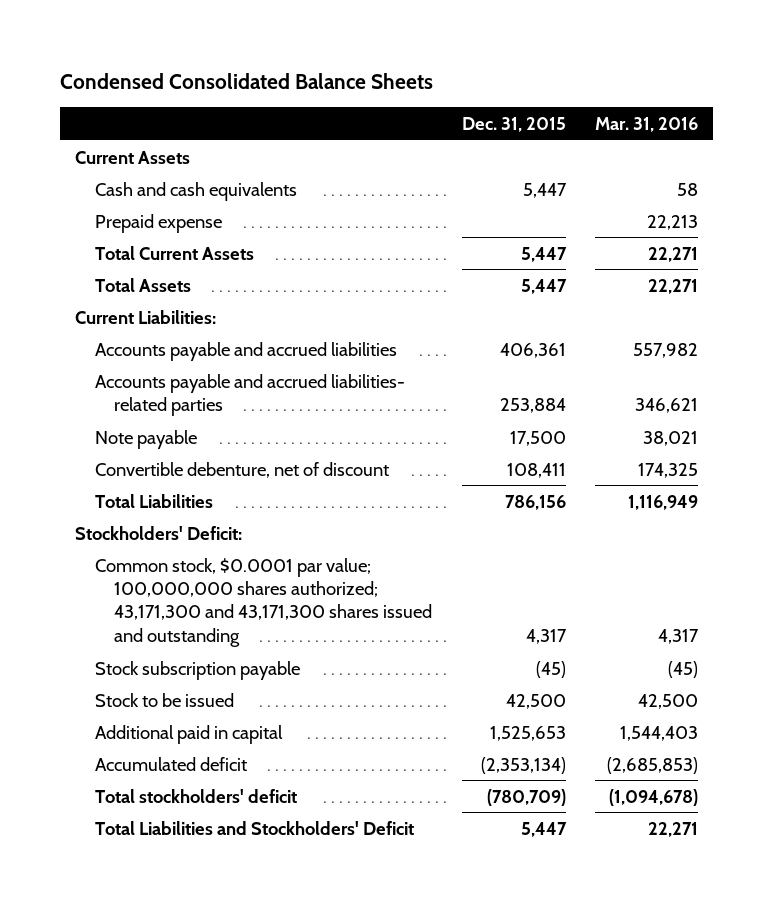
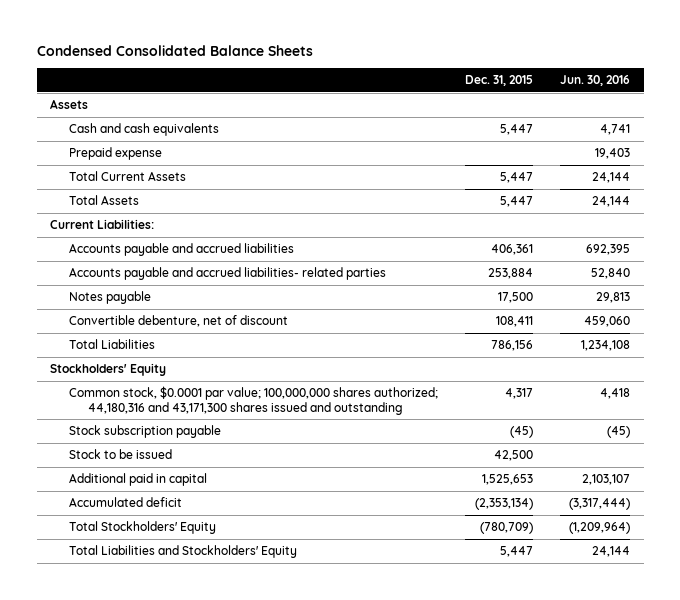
- | Dec. 31, 2015 | Mar. 31, 2016
+ | Dec. 31, 2015 | Jun. 30, 2016
- Current Assets
+ Assets
- Note payable | 17,500 | 38,021
+ Notes payable | 17,500 | 29,813
- Stockholders' Deficit:
- Common stock, $0.0001 par value; 100,000,000 shares authorized; 43,171,300 and 43,171,300 shares issued and outstanding | 4,317 | 4,317
+ Stockholders' Equity
+ Common stock, $0.0001 par value; 100,000,000 shares authorized; 44,180,316 and 43,171,300 shares issued and outstanding | 4,317 | 4,418
- Total stockholders' deficit | (780,709) | (1,094,678)
- Total Liabilities and Stockholders' Deficit | 5,447 | 22,271
+ Total Stockholders' Equity | (780,709) | (1,209,964)
+ Total Liabilities and Stockholders' Equity | 5,447 | 24,144

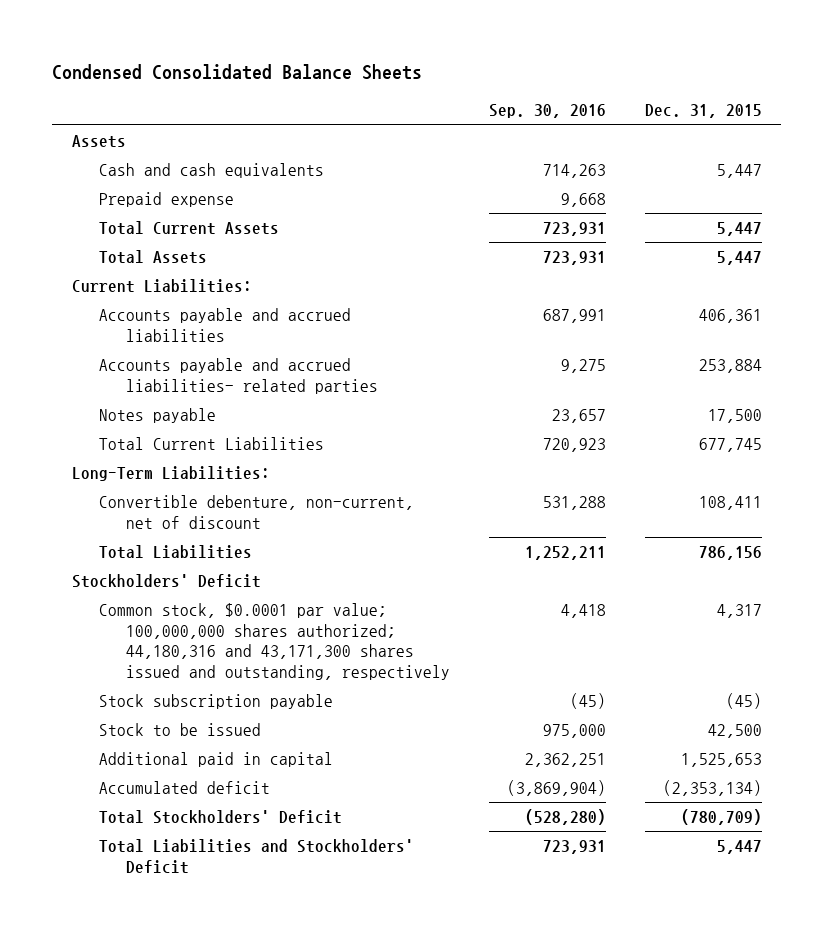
- | Dec. 31, 2015 | Jun. 30, 2016
+ | Sep. 30, 2016 | Dec. 31, 2015
- Convertible debenture, net of discount | 108,411 | 459,060
+ Total Current Liabilities | 720,923 | 677,745
+ Long-Term Liabilities:
+ Convertible debenture, non-current, net of discount | 531,288 | 108,411
- Stockholders' Equity
- Common stock, $0.0001 par value; 100,000,000 shares authorized; 44,180,316 and 43,171,300 shares issued and outstanding | 4,317 | 4,418
+ Stockholders' Deficit
+ Common stock, $0.0001 par value; 100,000,000 shares authorized; 44,180,316 and 43,171,300 shares issued and outstanding, respectively | 4,418 | 4,317
- Total Stockholders' Equity | (780,709) | (1,209,964)
- Total Liabilities and Stockholders' Equity | 5,447 | 24,144
+ Total Stockholders' Deficit | (528,280) | (780,709)
+ Total Liabilities and Stockholders' Deficit | 723,931 | 5,447

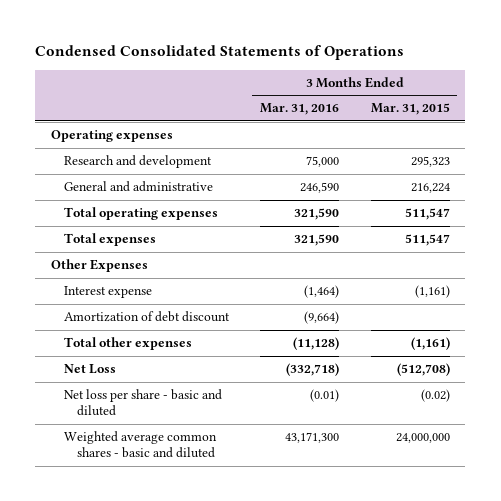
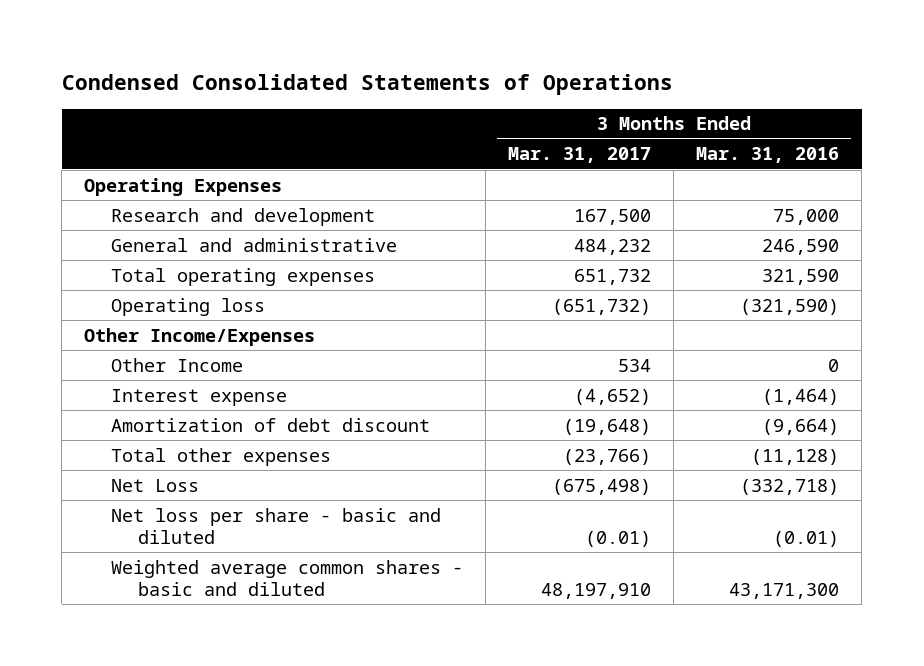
- | 3 Months Ended Mar. 31, 2016 | 3 Months Ended Mar. 31, 2015
+ | 3 Months Ended Mar. 31, 2017 | 3 Months Ended Mar. 31, 2016
- Operating expenses
+ Operating Expenses
- Total expenses | 321,590 | 511,547
- Other Expenses
+ Operating loss | (651,732) | (321,590)
+ Other Income/Expenses
+ Other Income | 534 | 0

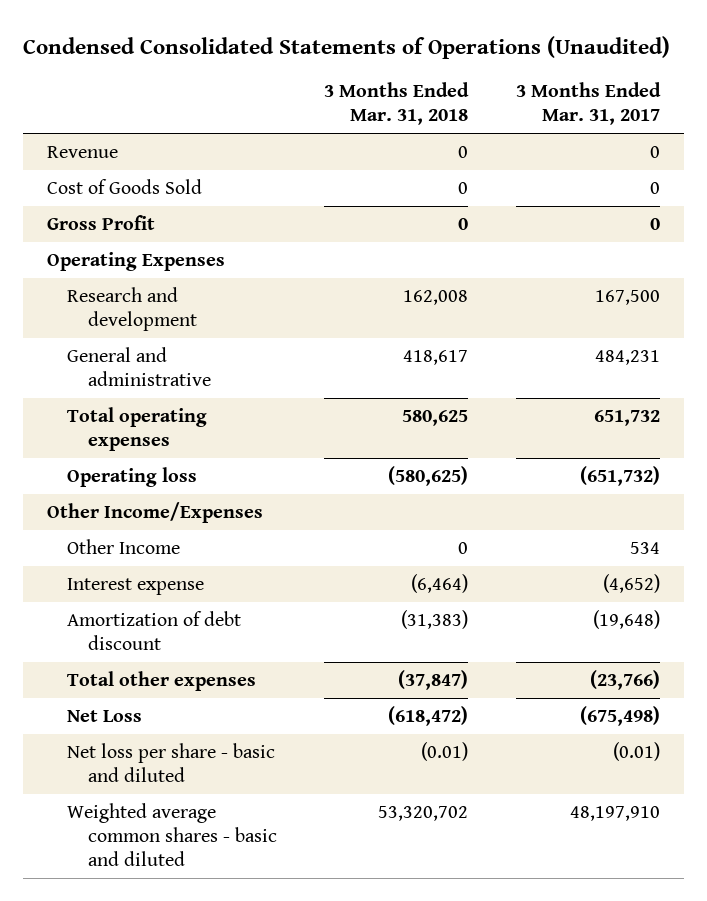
- Condensed Consolidated Statements of Operations
+ Condensed Consolidated Statements of Operations (Unaudited)
- | 3 Months Ended Mar. 31, 2017 | 3 Months Ended Mar. 31, 2016
+ | 3 Months Ended Mar. 31, 2018 | 3 Months Ended Mar. 31, 2017
+ Revenue | 0 | 0
+ Cost of Goods Sold | 0 | 0
+ Gross Profit | 0 | 0
- General and administrative | 484,232 | 246,590
+ General and administrative | 418,617 | 484,231

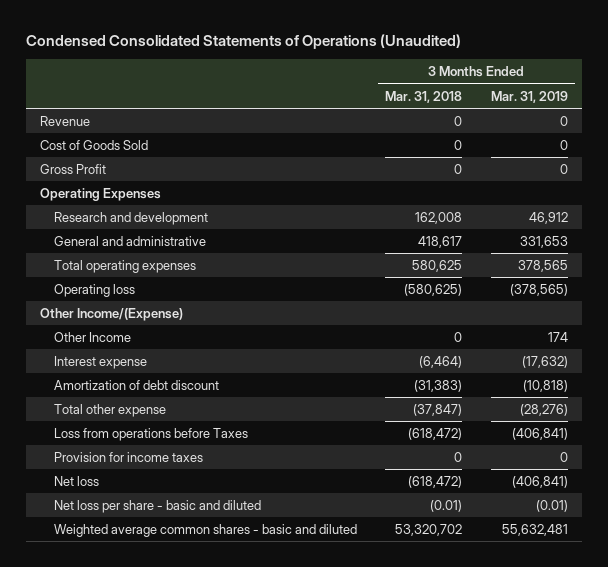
- | 3 Months Ended Mar. 31, 2018 | 3 Months Ended Mar. 31, 2017
+ | 3 Months Ended Mar. 31, 2018 | 3 Months Ended Mar. 31, 2019
- Other Income/Expenses
+ Other Income/(Expense)
- Total other expenses | (37,847) | (23,766)
- Net Loss | (618,472) | (675,498)
+ Total other expense | (37,847) | (28,276)
+ Loss from operations before Taxes | (618,472) | (406,841)
+ Provision for income taxes | 0 | 0
+ Net loss | (618,472) | (406,841)

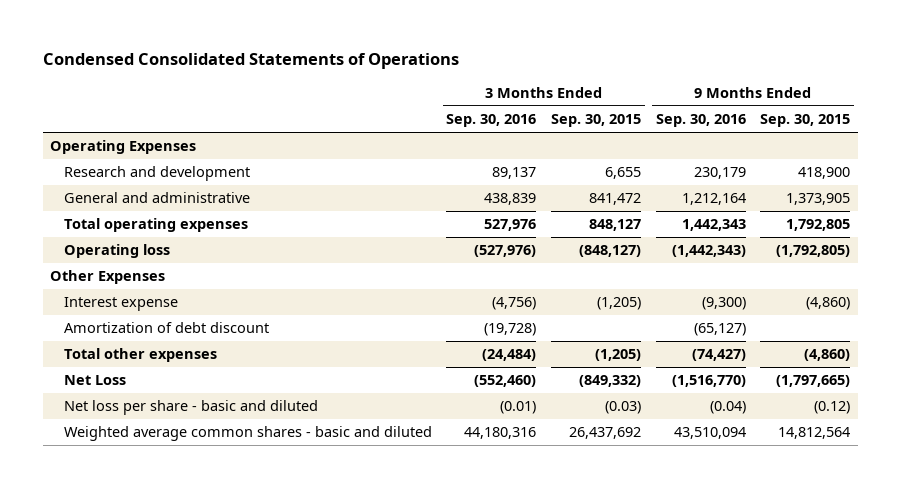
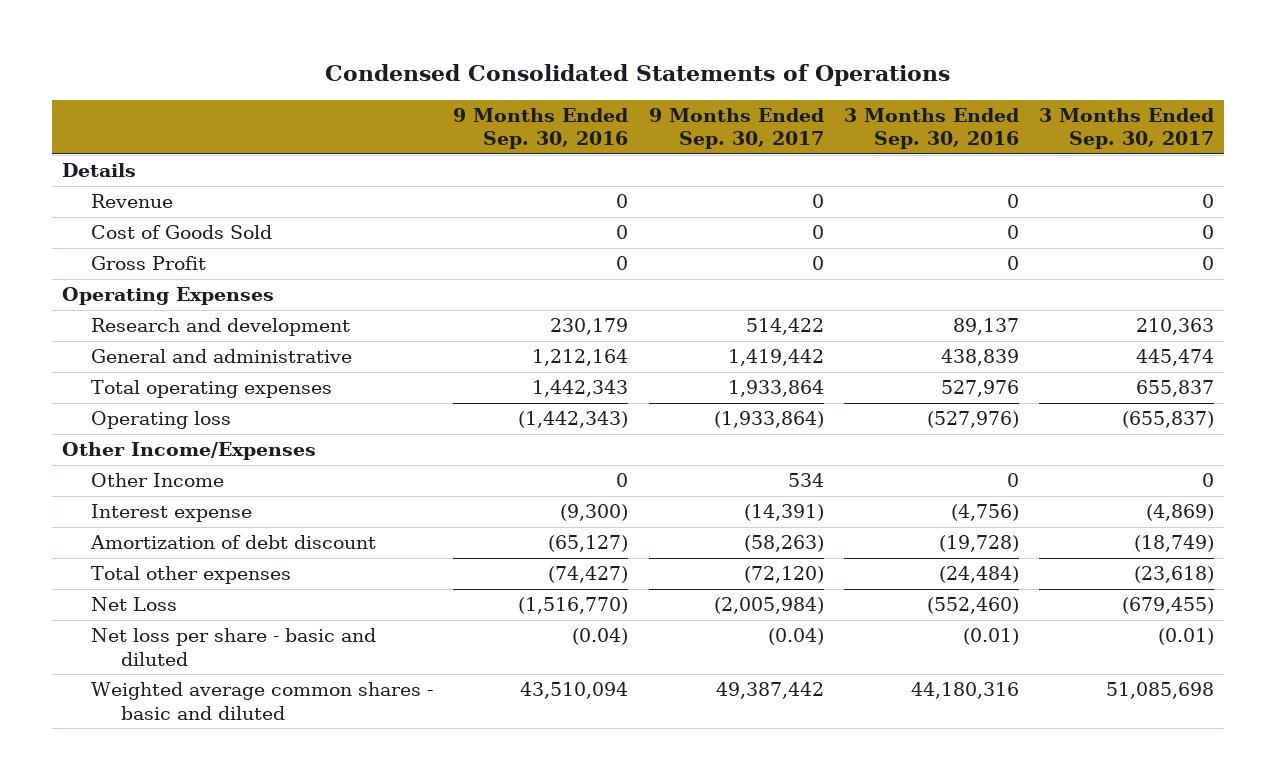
- | 3 Months Ended Sep. 30, 2016 | 3 Months Ended Sep. 30, 2015 | 9 Months Ended Sep. 30, 2016 | 9 Months Ended Sep. 30, 2015
+ | 9 Months Ended Sep. 30, 2016 | 9 Months Ended Sep. 30, 2017 | 3 Months Ended Sep. 30, 2016 | 3 Months Ended Sep. 30, 2017
+ Details
+ Revenue | 0 | 0 | 0 | 0
+ Cost of Goods Sold | 0 | 0 | 0 | 0
+ Gross Profit | 0 | 0 | 0 | 0
- Other Expenses
+ Other Income/Expenses
+ Other Income | 0 | 534 | 0 | 0

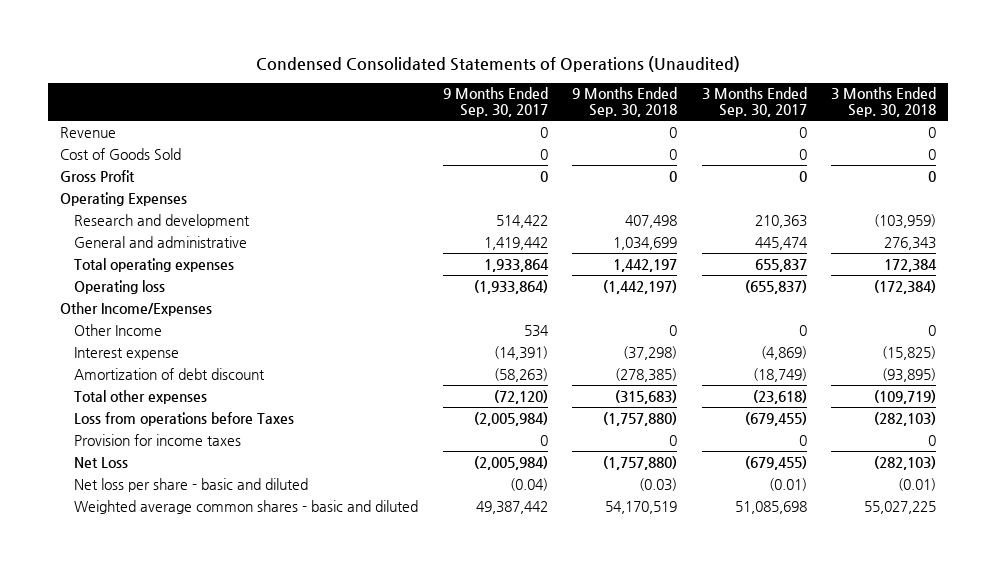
- Condensed Consolidated Statements of Operations
+ Condensed Consolidated Statements of Operations (Unaudited)
- | 9 Months Ended Sep. 30, 2016 | 9 Months Ended Sep. 30, 2017 | 3 Months Ended Sep. 30, 2016 | 3 Months Ended Sep. 30, 2017
+ | 9 Months Ended Sep. 30, 2017 | 9 Months Ended Sep. 30, 2018 | 3 Months Ended Sep. 30, 2017 | 3 Months Ended Sep. 30, 2018
- Details
+ Loss from operations before Taxes | (2,005,984) | (1,757,880) | (679,455) | (282,103)
+ Provision for income taxes | 0 | 0 | 0 | 0

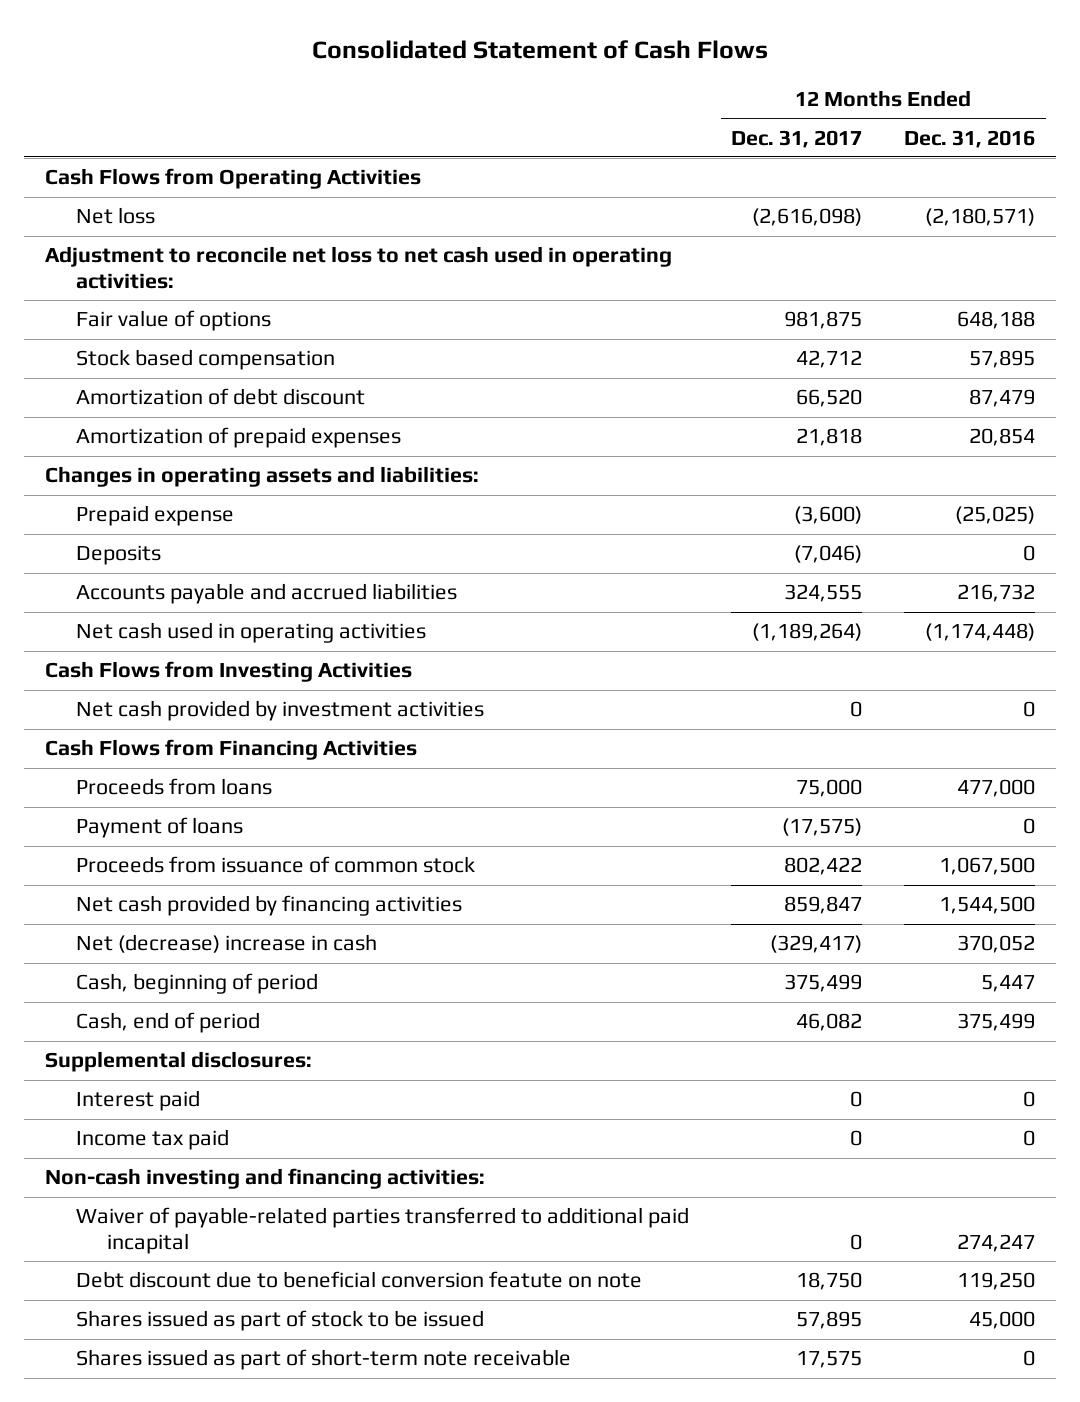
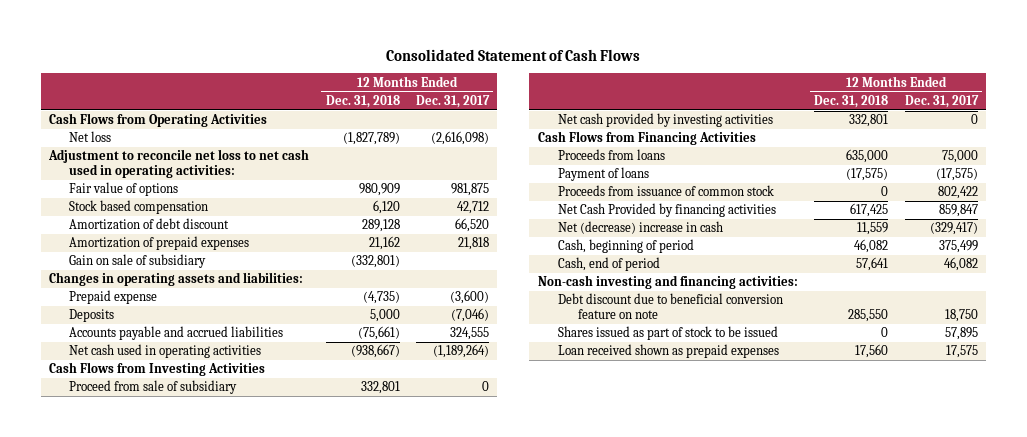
- | 12 Months Ended Dec. 31, 2017 | 12 Months Ended Dec. 31, 2016
+ | 12 Months Ended Dec. 31, 2018 | 12 Months Ended Dec. 31, 2017
+ Gain on sale of subsidiary | (332,801) |
- Net cash provided by investment activities | 0 | 0
+ Proceed from sale of subsidiary | 332,801 | 0
+ Net cash provided by investing activities | 332,801 | 0
- Net cash provided by financing activities | 859,847 | 1,544,500
+ Net Cash Provided by financing activities | 617,425 | 859,847
- Supplemental disclosures:
- Interest paid | 0 | 0
- Income tax paid | 0 | 0
- Waiver of payable-related parties transferred to additional paid incapital | 0 | 274,247
- Debt discount due to beneficial conversion featute on note | 18,750 | 119,250
+ Debt discount due to beneficial conversion feature on note | 285,550 | 18,750
- Shares issued as part of short-term note receivable | 17,575 | 0
+ Loan received shown as prepaid expenses | 17,560 | 17,575

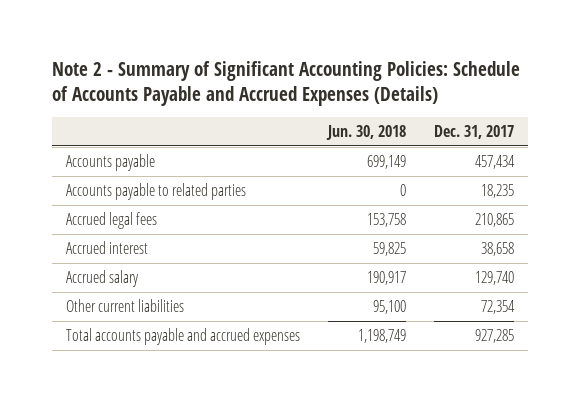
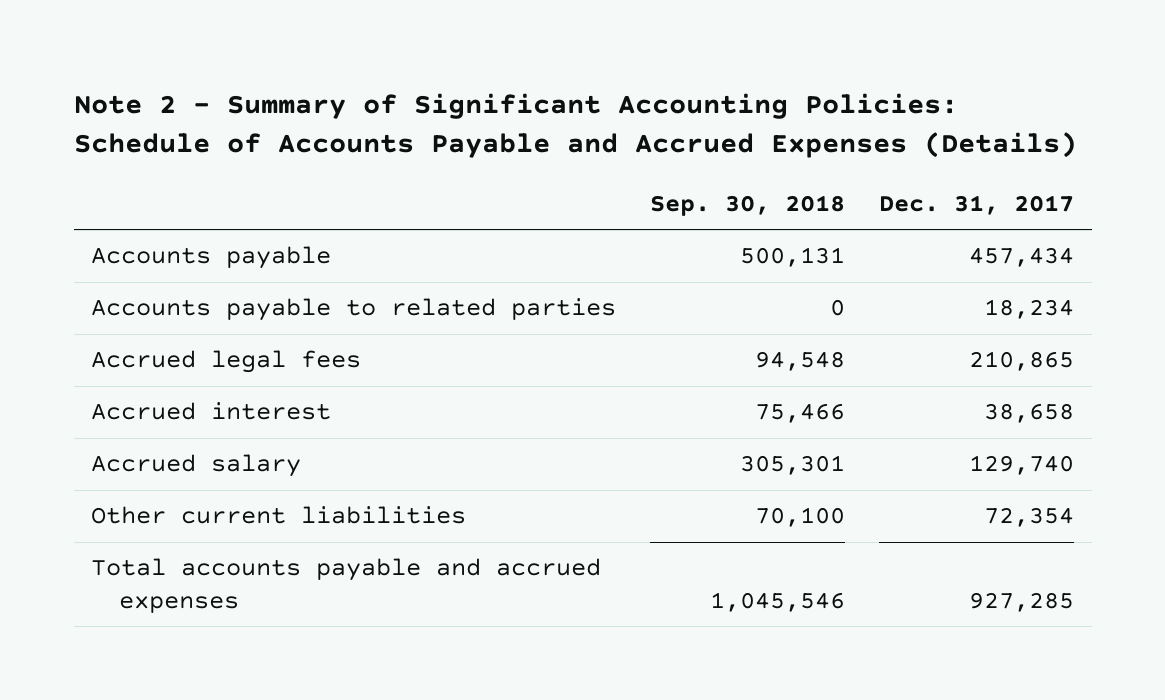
- | Jun. 30, 2018 | Dec. 31, 2017
+ | Sep. 30, 2018 | Dec. 31, 2017
- Accounts payable to related parties | 0 | 18,235
+ Accounts payable to related parties | 0 | 18,234

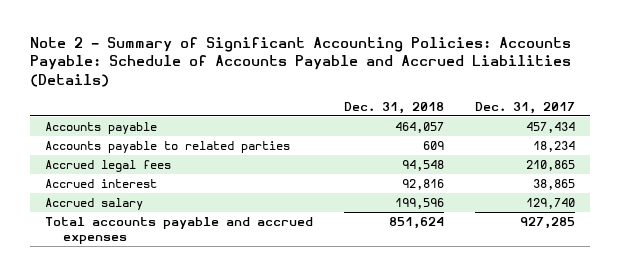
- Note 2 - Summary of Significant Accounting Policies: Schedule of Accounts Payable and Accrued Expenses (Details)
+ Note 2 - Summary of Significant Accounting Policies: Accounts Payable: Schedule of Accounts Payable and Accrued Liabilities (Details)
- | Sep. 30, 2018 | Dec. 31, 2017
+ | Dec. 31, 2018 | Dec. 31, 2017
- Accrued interest | 75,466 | 38,658
+ Accrued interest | 92,816 | 38,865
- Other current liabilities | 70,100 | 72,354

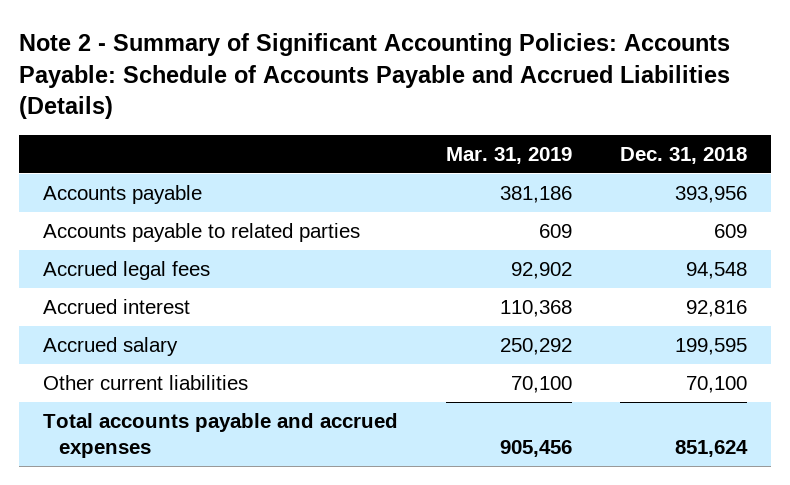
- | Dec. 31, 2018 | Dec. 31, 2017
+ | Mar. 31, 2019 | Dec. 31, 2018
- Accounts payable | 464,057 | 457,434
+ Accounts payable | 381,186 | 393,956
- Accrued salary | 199,596 | 129,740
+ Accrued salary | 250,292 | 199,595
+ Other current liabilities | 70,100 | 70,100

